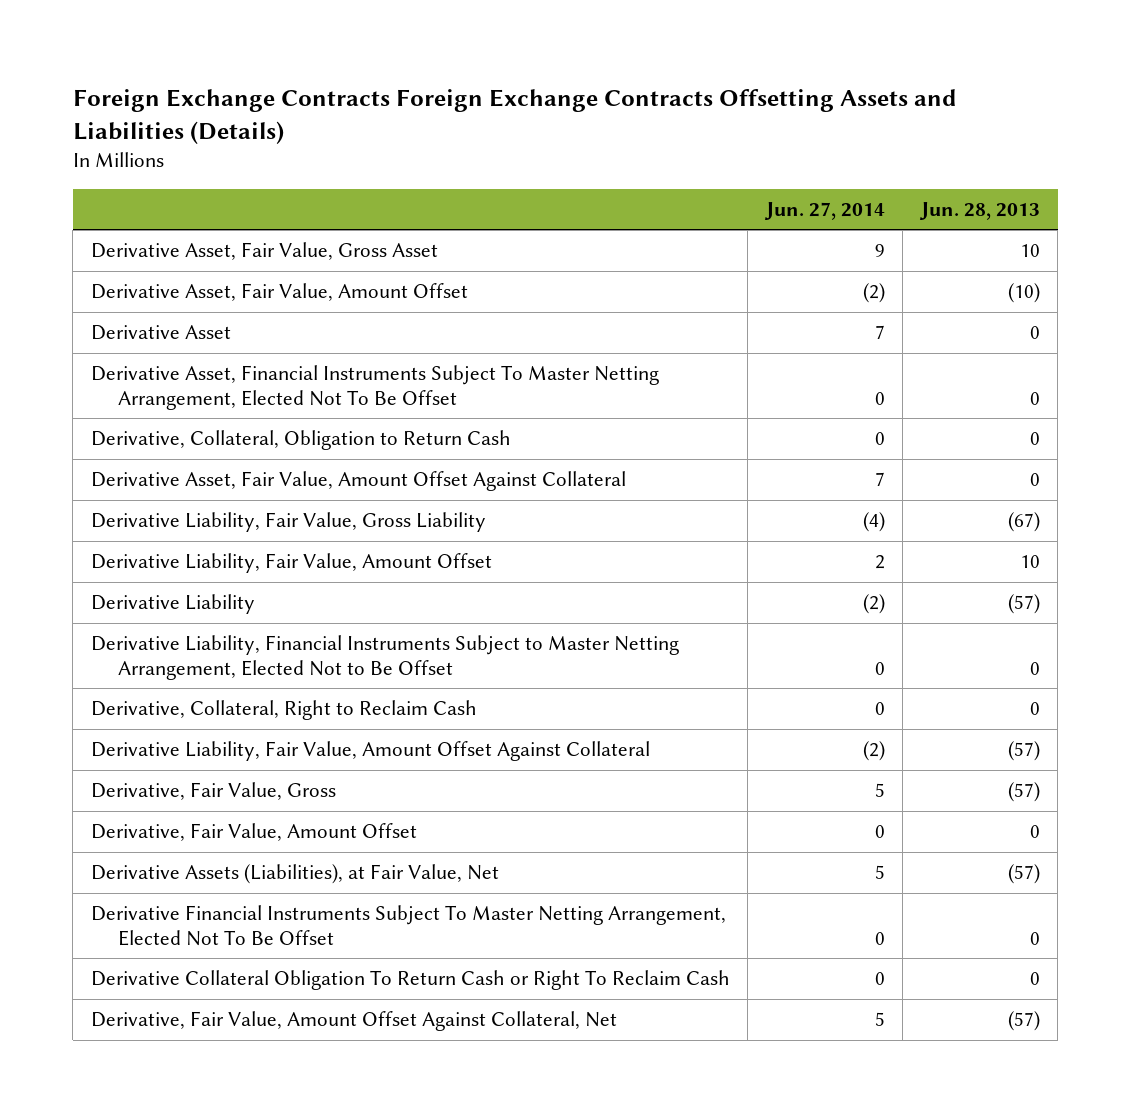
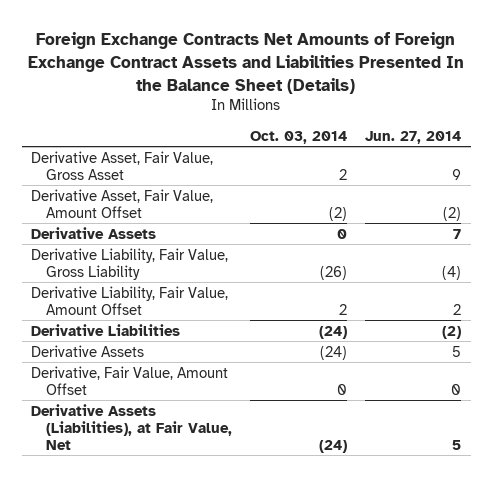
- Foreign Exchange Contracts Foreign Exchange Contracts Offsetting Assets and Liabilities (Details)
+ Foreign Exchange Contracts Net Amounts of Foreign Exchange Contract Assets and Liabilities Presented In the Balance Sheet (Details)
- | Jun. 27, 2014 | Jun. 28, 2013
+ | Oct. 03, 2014 | Jun. 27, 2014
- Derivative Asset | 7 | 0
- Derivative Asset, Financial Instruments Subject To Master Netting Arrangement, Elected Not To Be Offset | 0 | 0
- Derivative, Collateral, Obligation to Return Cash | 0 | 0
- Derivative Asset, Fair Value, Amount Offset Against Collateral | 7 | 0
+ Derivative Assets | 0 | 7
- Derivative Liability | (2) | (57)
- Derivative Liability, Financial Instruments Subject to Master Netting Arrangement, Elected Not to Be Offset | 0 | 0
- Derivative, Collateral, Right to Reclaim Cash | 0 | 0
- Derivative Liability, Fair Value, Amount Offset Against Collateral | (2) | (57)
- Derivative, Fair Value, Gross | 5 | (57)
+ Derivative Liabilities | (24) | (2)
+ Derivative Assets | (24) | 5
- Derivative Financial Instruments Subject To Master Netting Arrangement, Elected Not To Be Offset | 0 | 0
- Derivative Collateral Obligation To Return Cash or Right To Reclaim Cash | 0 | 0
- Derivative, Fair Value, Amount Offset Against Collateral, Net | 5 | (57)

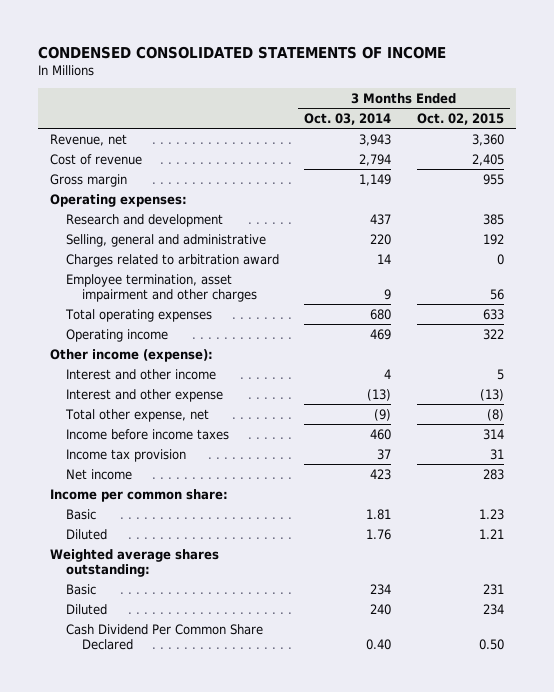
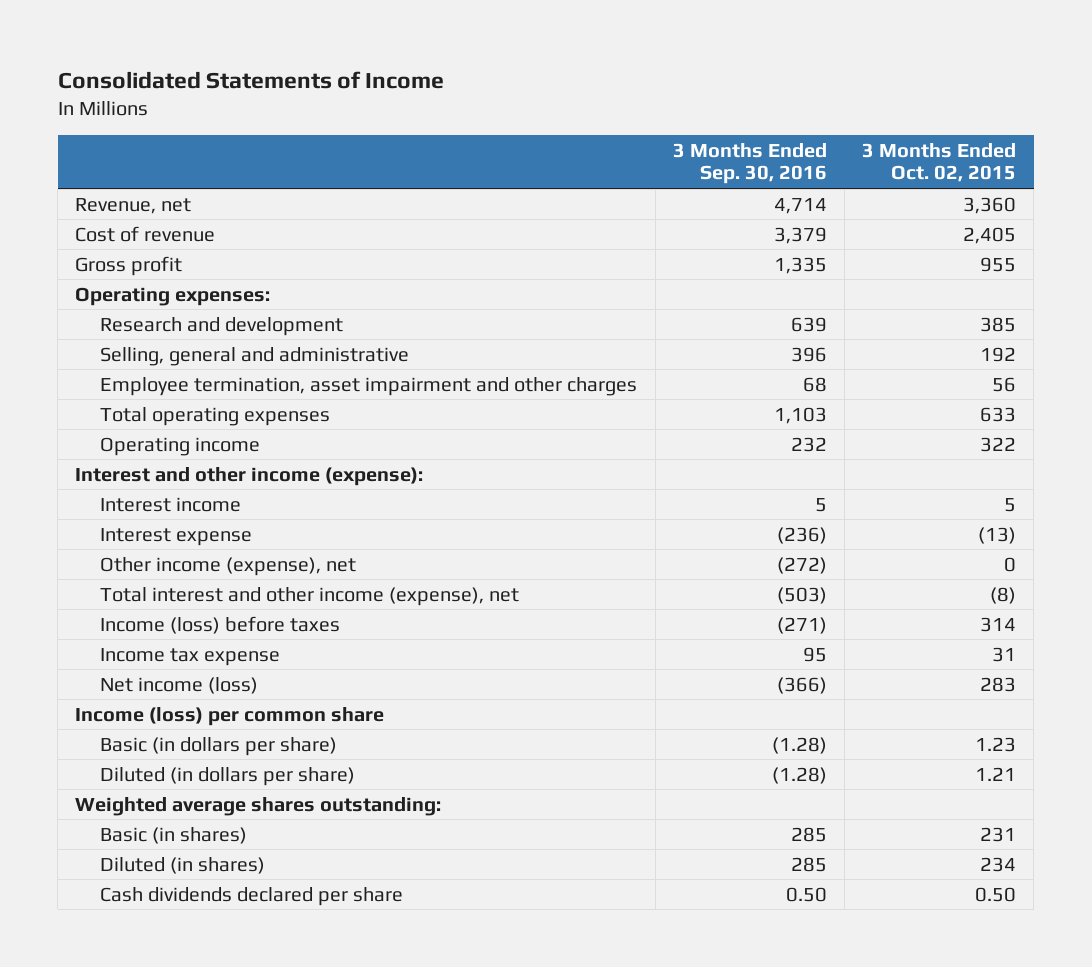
- CONDENSED CONSOLIDATED STATEMENTS OF INCOME
+ Consolidated Statements of Income
- | 3 Months Ended Oct. 03, 2014 | 3 Months Ended Oct. 02, 2015
+ | 3 Months Ended Sep. 30, 2016 | 3 Months Ended Oct. 02, 2015
- Gross margin | 1,149 | 955
+ Gross profit | 1,335 | 955
- Charges related to arbitration award | 14 | 0
- Other income (expense):
- Interest and other income | 4 | 5
- Interest and other expense | (13) | (13)
- Total other expense, net | (9) | (8)
- Income before income taxes | 460 | 314
- Income tax provision | 37 | 31
- Net income | 423 | 283
- Income per common share:
- Basic | 1.81 | 1.23
- Diluted | 1.76 | 1.21
+ Interest and other income (expense):
+ Interest income | 5 | 5
+ Interest expense | (236) | (13)
+ Other income (expense), net | (272) | 0
+ Total interest and other income (expense), net | (503) | (8)
+ Income (loss) before taxes | (271) | 314
+ Income tax expense | 95 | 31
+ Net income (loss) | (366) | 283
+ Income (loss) per common share
+ Basic (in dollars per share) | (1.28) | 1.23
+ Diluted (in dollars per share) | (1.28) | 1.21
- Basic | 234 | 231
- Diluted | 240 | 234
- Cash Dividend Per Common Share Declared | 0.40 | 0.50
+ Basic (in shares) | 285 | 231
+ Diluted (in shares) | 285 | 234
+ Cash dividends declared per share | 0.50 | 0.50

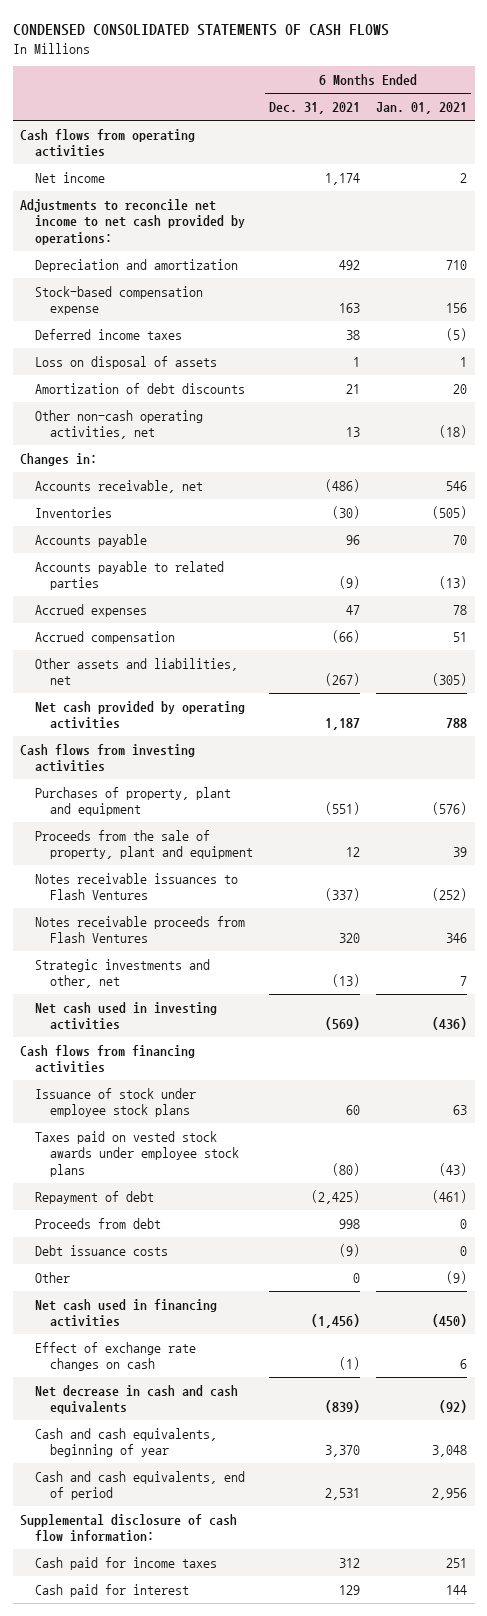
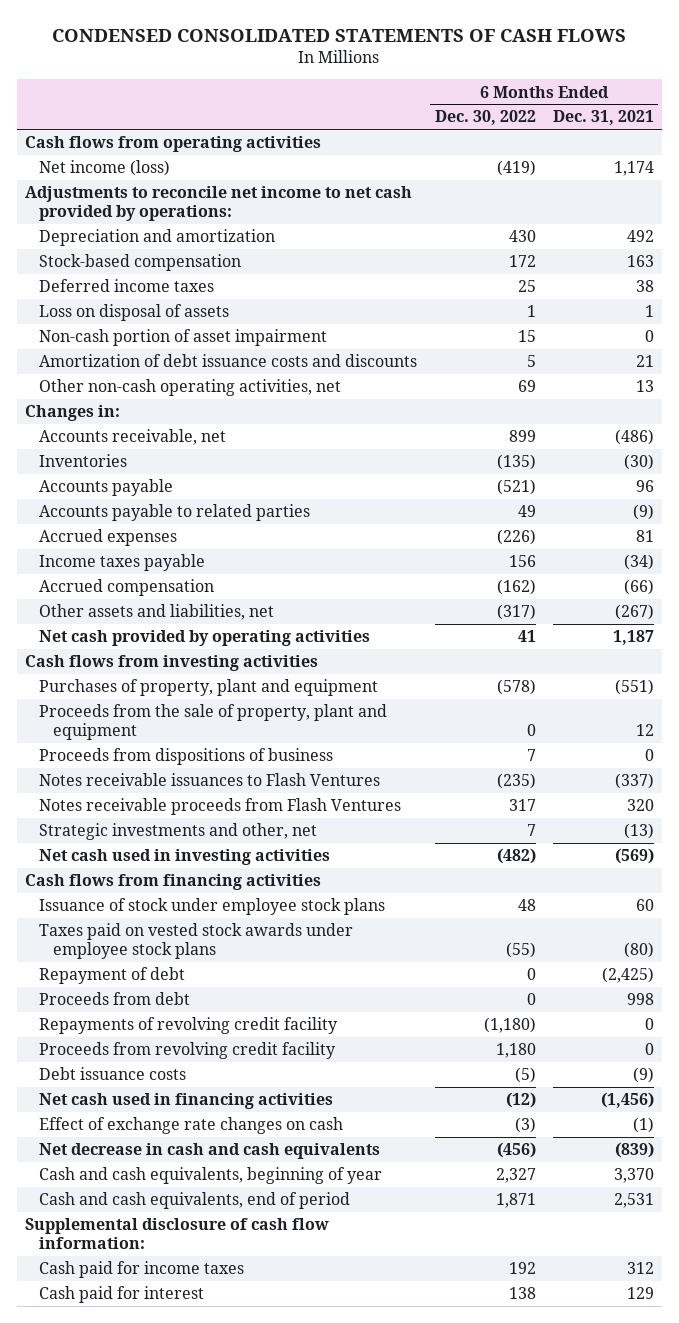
- | 6 Months Ended Dec. 31, 2021 | 6 Months Ended Jan. 01, 2021
+ | 6 Months Ended Dec. 30, 2022 | 6 Months Ended Dec. 31, 2021
- Net income | 1,174 | 2
+ Net income (loss) | (419) | 1,174
- Stock-based compensation expense | 163 | 156
+ Stock-based compensation | 172 | 163
- Amortization of debt discounts | 21 | 20
+ Non-cash portion of asset impairment | 15 | 0
+ Amortization of debt issuance costs and discounts | 5 | 21
- Accrued expenses | 47 | 78
+ Accrued expenses | (226) | 81
+ Income taxes payable | 156 | (34)
+ Proceeds from dispositions of business | 7 | 0
+ Repayments of revolving credit facility | (1,180) | 0
+ Proceeds from revolving credit facility | 1,180 | 0
- Other | 0 | (9)

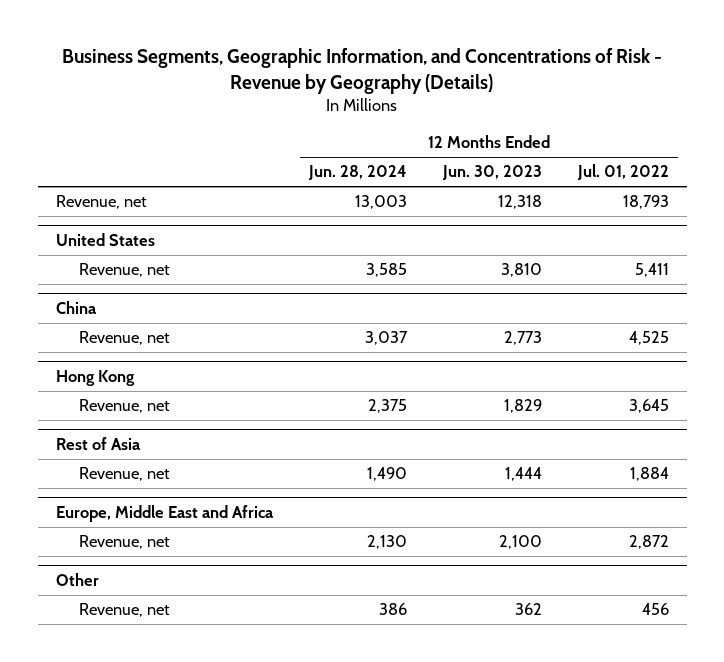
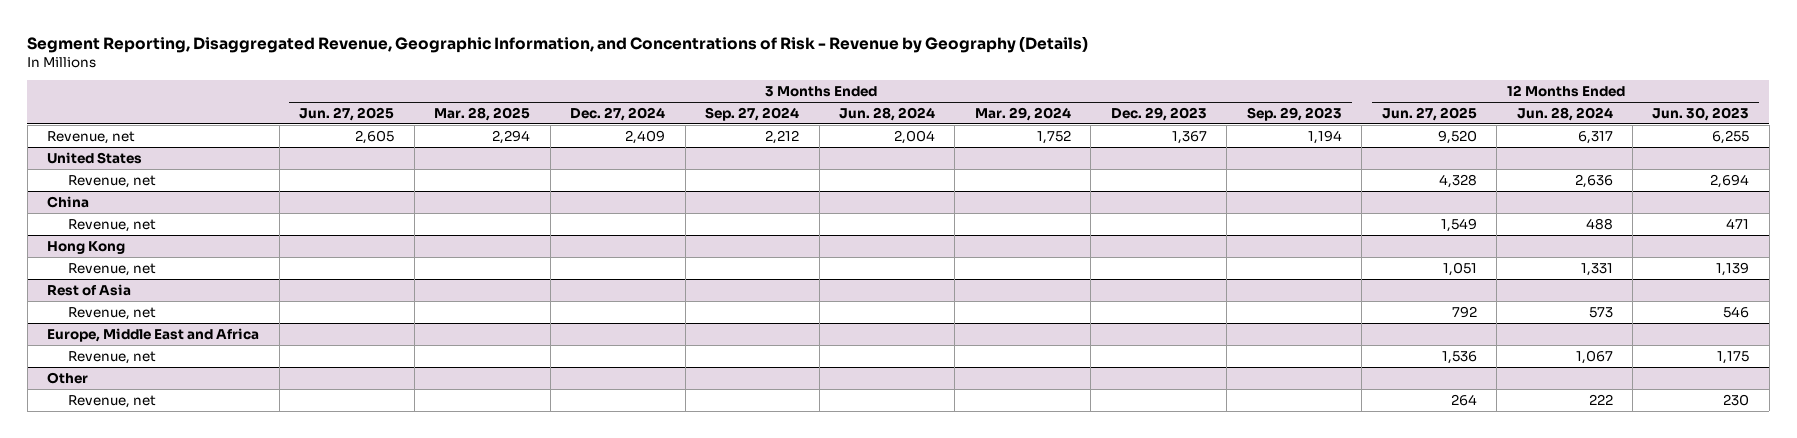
- Business Segments, Geographic Information, and Concentrations of Risk - Revenue by Geography (Details)
+ Segment Reporting, Disaggregated Revenue, Geographic Information, and Concentrations of Risk - Revenue by Geography (Details)
- | 12 Months Ended Jun. 28, 2024 | 12 Months Ended Jun. 30, 2023 | 12 Months Ended Jul. 01, 2022
+ | 3 Months Ended Jun. 27, 2025 | 3 Months Ended Mar. 28, 2025 | 3 Months Ended Dec. 27, 2024 | 3 Months Ended Sep. 27, 2024 | 3 Months Ended Jun. 28, 2024 | 3 Months Ended Mar. 29, 2024 | 3 Months Ended Dec. 29, 2023 | 3 Months Ended Sep. 29, 2023 | 12 Months Ended Jun. 27, 2025 | 12 Months Ended Jun. 28, 2024 | 12 Months Ended Jun. 30, 2023
- Revenue, net | 13,003 | 12,318 | 18,793
+ Revenue, net | 2,605 | 2,294 | 2,409 | 2,212 | 2,004 | 1,752 | 1,367 | 1,194 | 9,520 | 6,317 | 6,255
@ United States
- Revenue, net | 3,585 | 3,810 | 5,411
+ Revenue, net | | | | | | | | | 4,328 | 2,636 | 2,694
@ China
- Revenue, net | 3,037 | 2,773 | 4,525
+ Revenue, net | | | | | | | | | 1,549 | 488 | 471
@ Hong Kong
- Revenue, net | 2,375 | 1,829 | 3,645
+ Revenue, net | | | | | | | | | 1,051 | 1,331 | 1,139
@ Rest of Asia
- Revenue, net | 1,490 | 1,444 | 1,884
+ Revenue, net | | | | | | | | | 792 | 573 | 546
@ Europe, Middle East and Africa
- Revenue, net | 2,130 | 2,100 | 2,872
+ Revenue, net | | | | | | | | | 1,536 | 1,067 | 1,175
@ Other
- Revenue, net | 386 | 362 | 456
+ Revenue, net | | | | | | | | | 264 | 222 | 230

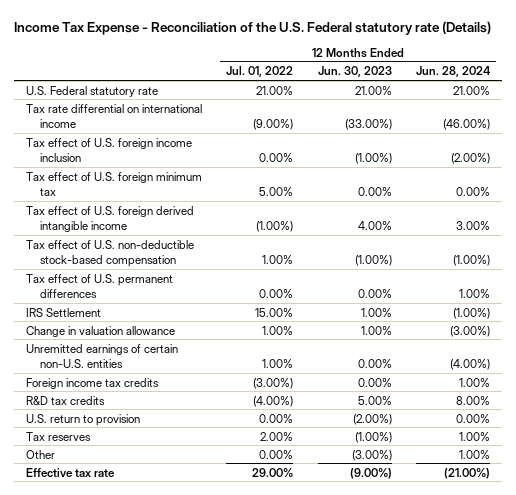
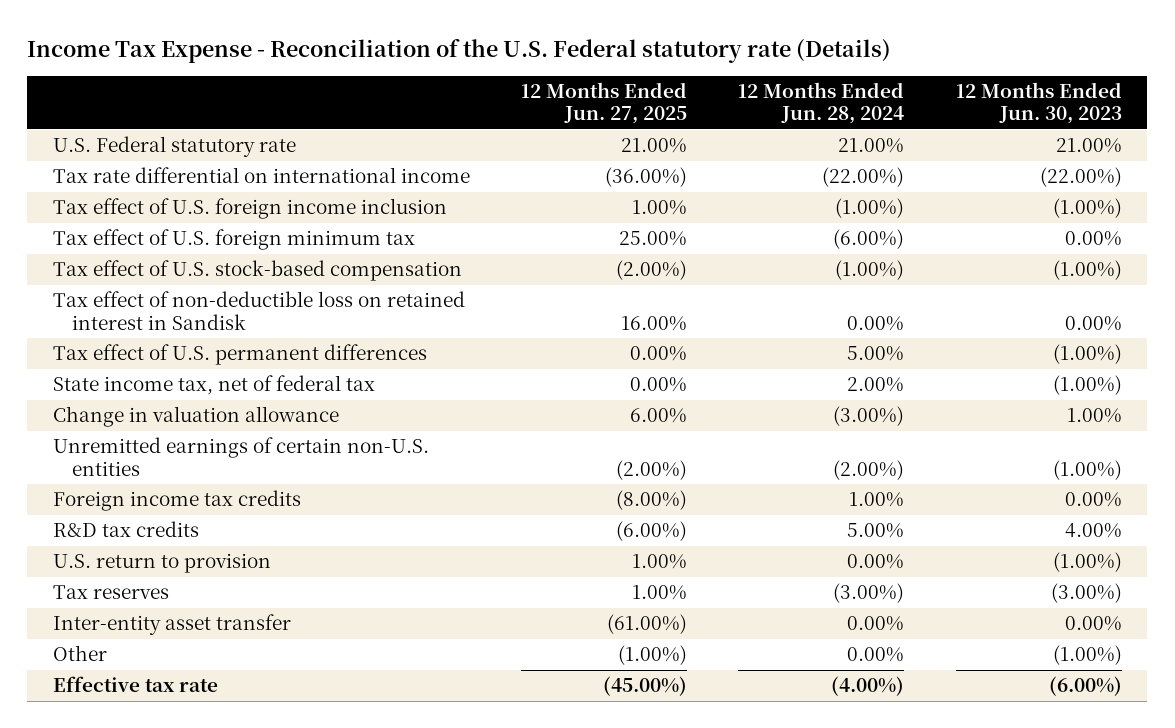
- | 12 Months Ended Jul. 01, 2022 | 12 Months Ended Jun. 30, 2023 | 12 Months Ended Jun. 28, 2024
+ | 12 Months Ended Jun. 27, 2025 | 12 Months Ended Jun. 28, 2024 | 12 Months Ended Jun. 30, 2023
- Tax rate differential on international income | (9.00%) | (33.00%) | (46.00%)
- Tax effect of U.S. foreign income inclusion | 0.00% | (1.00%) | (2.00%)
- Tax effect of U.S. foreign minimum tax | 5.00% | 0.00% | 0.00%
- Tax effect of U.S. foreign derived intangible income | (1.00%) | 4.00% | 3.00%
- Tax effect of U.S. non-deductible stock-based compensation | 1.00% | (1.00%) | (1.00%)
- Tax effect of U.S. permanent differences | 0.00% | 0.00% | 1.00%
- IRS Settlement | 15.00% | 1.00% | (1.00%)
+ Tax rate differential on international income | (36.00%) | (22.00%) | (22.00%)
+ Tax effect of U.S. foreign income inclusion | 1.00% | (1.00%) | (1.00%)
+ Tax effect of U.S. foreign minimum tax | 25.00% | (6.00%) | 0.00%
+ Tax effect of U.S. stock-based compensation | (2.00%) | (1.00%) | (1.00%)
+ Tax effect of non-deductible loss on retained interest in Sandisk | 16.00% | 0.00% | 0.00%
+ Tax effect of U.S. permanent differences | 0.00% | 5.00% | (1.00%)
+ State income tax, net of federal tax | 0.00% | 2.00% | (1.00%)
- Unremitted earnings of certain non-U.S. entities | 1.00% | 0.00% | (4.00%)
+ Unremitted earnings of certain non-U.S. entities | (2.00%) | (2.00%) | (1.00%)
- R&D tax credits | (4.00%) | 5.00% | 8.00%
- U.S. return to provision | 0.00% | (2.00%) | 0.00%
- Tax reserves | 2.00% | (1.00%) | 1.00%
- Other | 0.00% | (3.00%) | 1.00%
- Effective tax rate | 29.00% | (9.00%) | (21.00%)
+ R&D tax credits | (6.00%) | 5.00% | 4.00%
+ U.S. return to provision | 1.00% | 0.00% | (1.00%)
+ Tax reserves | 1.00% | (3.00%) | (3.00%)
+ Inter-entity asset transfer | (61.00%) | 0.00% | 0.00%
+ Other | (1.00%) | 0.00% | (1.00%)
+ Effective tax rate | (45.00%) | (4.00%) | (6.00%)

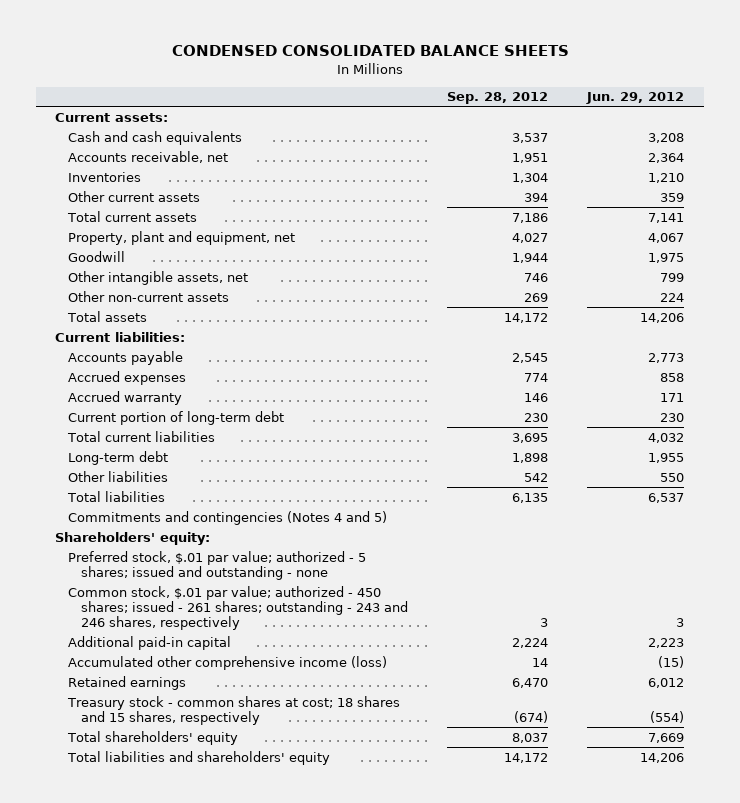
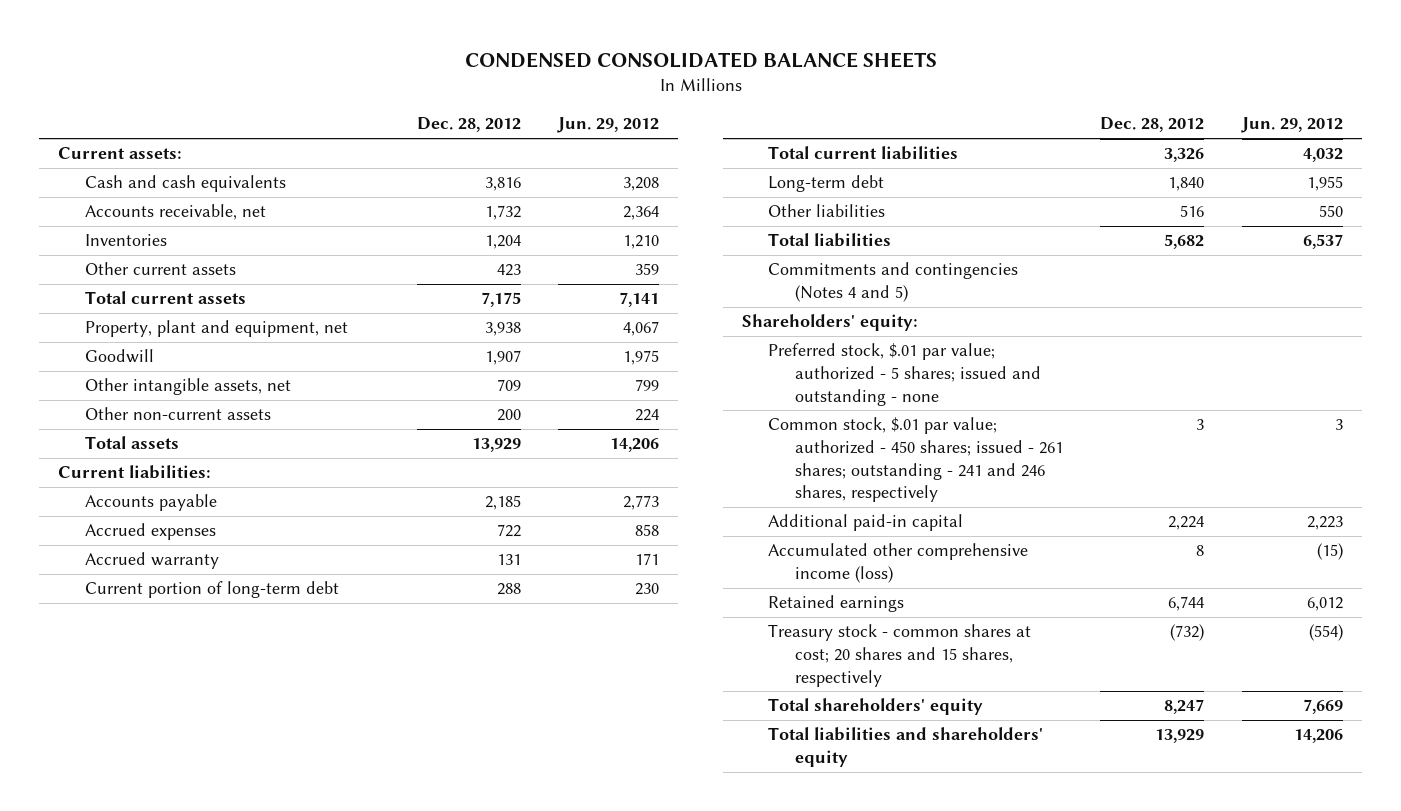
- | Sep. 28, 2012 | Jun. 29, 2012
+ | Dec. 28, 2012 | Jun. 29, 2012
- Common stock, $.01 par value; authorized - 450 shares; issued - 261 shares; outstanding - 243 and 246 shares, respectively | 3 | 3
+ Common stock, $.01 par value; authorized - 450 shares; issued - 261 shares; outstanding - 241 and 246 shares, respectively | 3 | 3
- Treasury stock - common shares at cost; 18 shares and 15 shares, respectively | (674) | (554)
+ Treasury stock - common shares at cost; 20 shares and 15 shares, respectively | (732) | (554)

